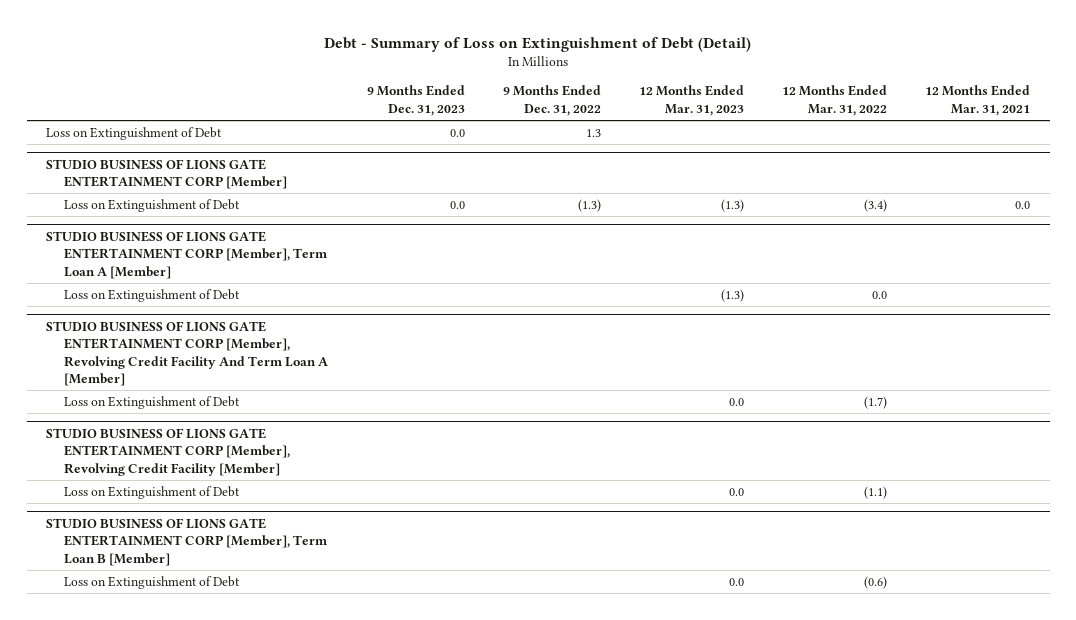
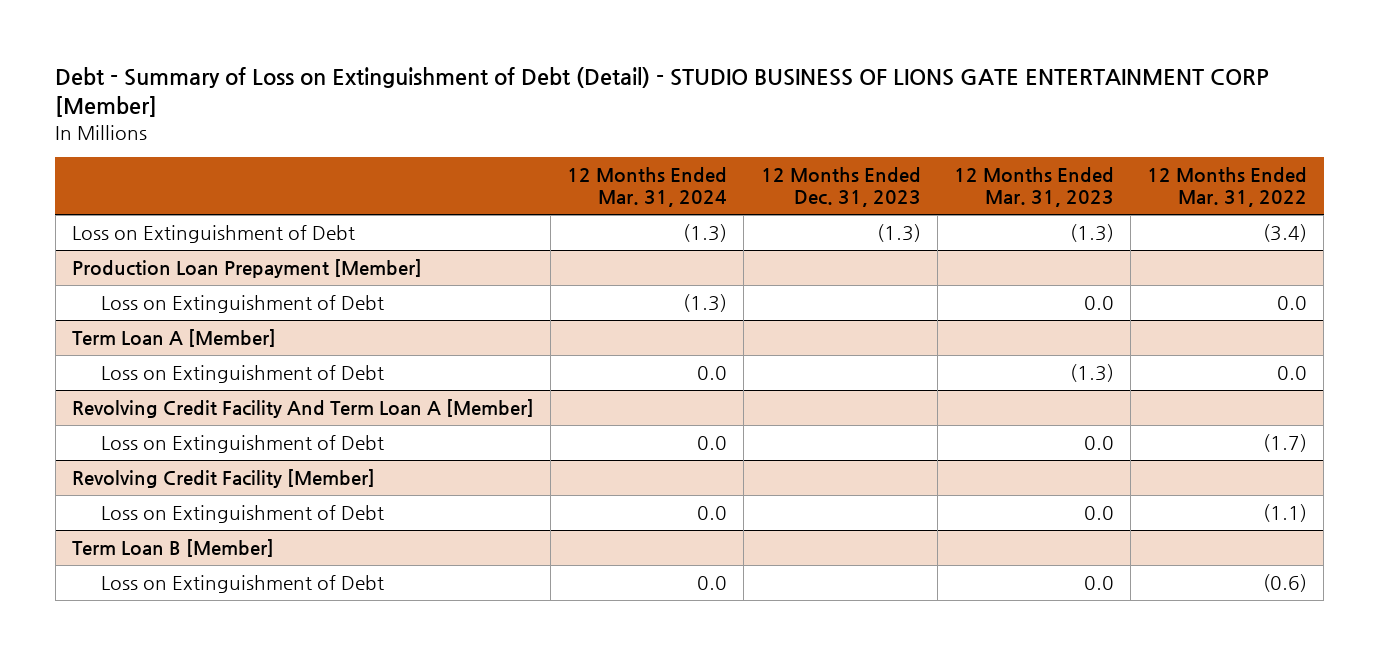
- Debt - Summary of Loss on Extinguishment of Debt (Detail)
+ Debt - Summary of Loss on Extinguishment of Debt (Detail) - STUDIO BUSINESS OF LIONS GATE ENTERTAINMENT CORP [Member]
- | 9 Months Ended Dec. 31, 2023 | 9 Months Ended Dec. 31, 2022 | 12 Months Ended Mar. 31, 2023 | 12 Months Ended Mar. 31, 2022 | 12 Months Ended Mar. 31, 2021
+ | 12 Months Ended Mar. 31, 2024 | 12 Months Ended Dec. 31, 2023 | 12 Months Ended Mar. 31, 2023 | 12 Months Ended Mar. 31, 2022
- Loss on Extinguishment of Debt | 0.0 | 1.3 | | |
- STUDIO BUSINESS OF LIONS GATE ENTERTAINMENT CORP [Member]
- STUDIO BUSINESS OF LIONS GATE ENTERTAINMENT CORP [Member], Term Loan A [Member]
+ Production Loan Prepayment [Member]
+ Loss on Extinguishment of Debt | (1.3) | | 0.0 | 0.0
+ Term Loan A [Member]
- STUDIO BUSINESS OF LIONS GATE ENTERTAINMENT CORP [Member], Revolving Credit Facility And Term Loan A [Member]
+ Revolving Credit Facility And Term Loan A [Member]
- STUDIO BUSINESS OF LIONS GATE ENTERTAINMENT CORP [Member], Revolving Credit Facility [Member]
+ Revolving Credit Facility [Member]
- STUDIO BUSINESS OF LIONS GATE ENTERTAINMENT CORP [Member], Term Loan B [Member]
+ Term Loan B [Member]

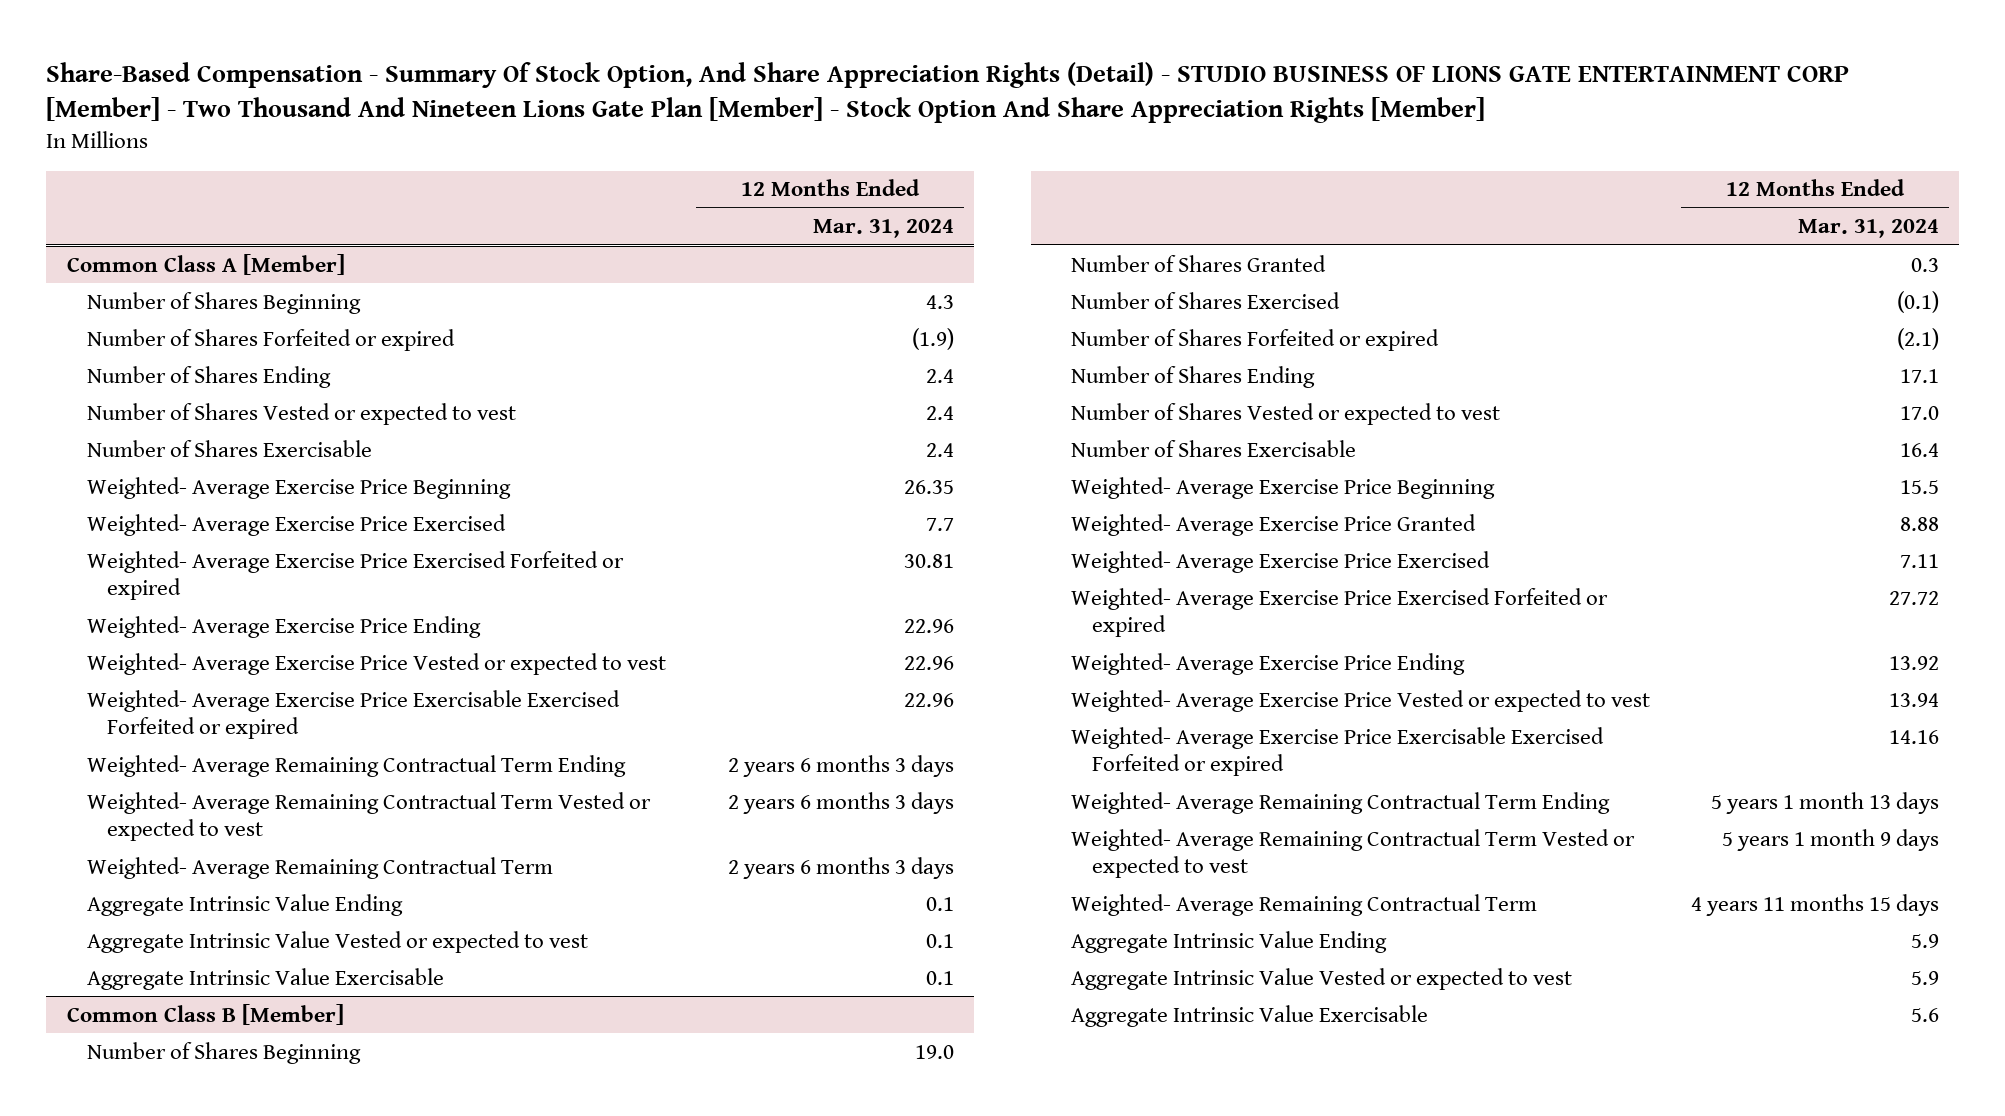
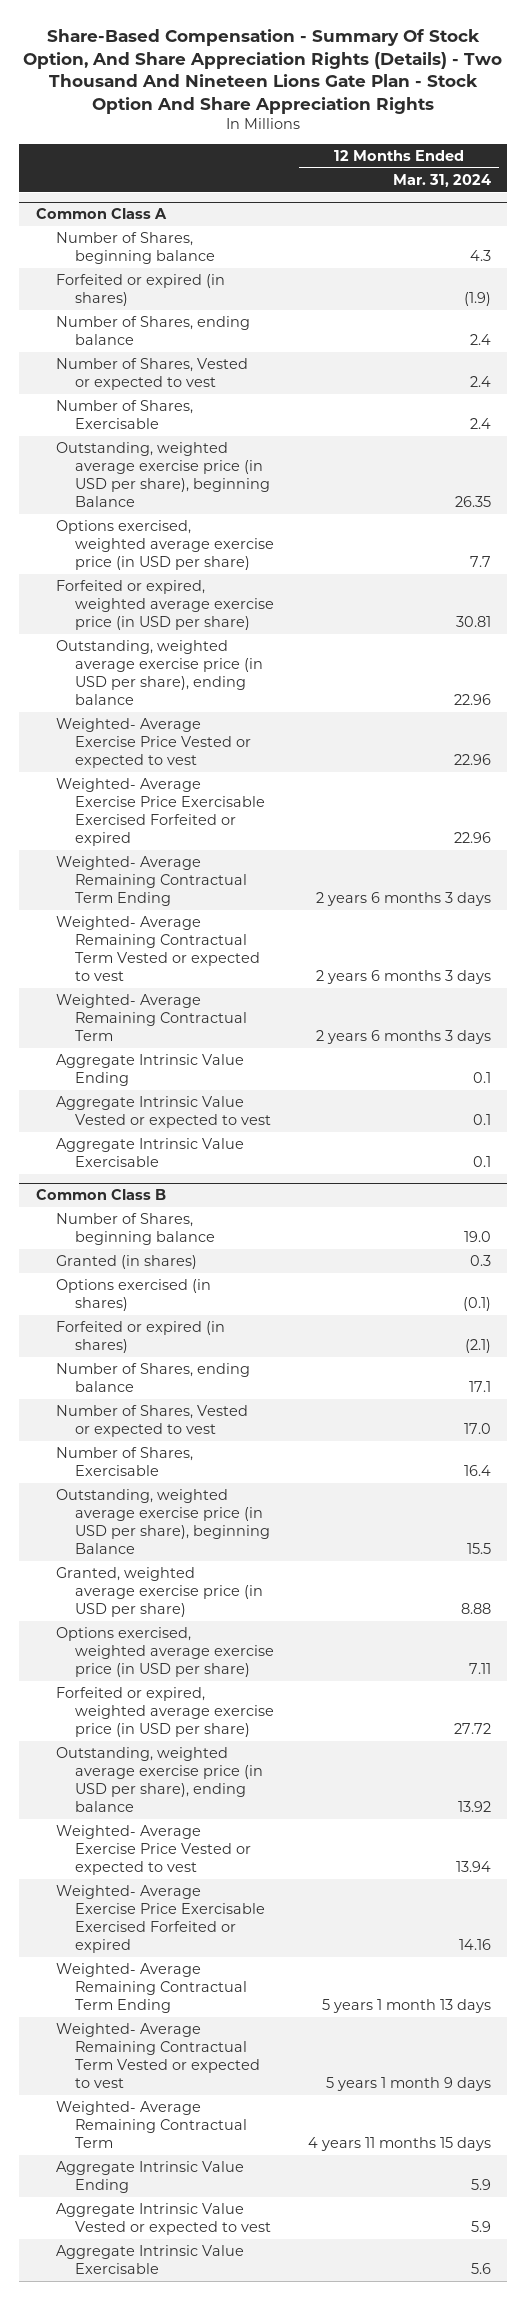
- Share-Based Compensation - Summary Of Stock Option, And Share Appreciation Rights (Detail) - STUDIO BUSINESS OF LIONS GATE ENTERTAINMENT CORP [Member] - Two Thousand And Nineteen Lions Gate Plan [Member] - Stock Option And Share Appreciation Rights [Member]
+ Share-Based Compensation - Summary Of Stock Option, And Share Appreciation Rights (Details) - Two Thousand And Nineteen Lions Gate Plan - Stock Option And Share Appreciation Rights
- Common Class A [Member]
- Number of Shares Beginning | 4.3
- Number of Shares Forfeited or expired | (1.9)
- Number of Shares Ending | 2.4
- Number of Shares Vested or expected to vest | 2.4
- Number of Shares Exercisable | 2.4
- Weighted- Average Exercise Price Beginning | 26.35
- Weighted- Average Exercise Price Exercised | 7.7
- Weighted- Average Exercise Price Exercised Forfeited or expired | 30.81
- Weighted- Average Exercise Price Ending | 22.96
+ Common Class A
+ Number of Shares, beginning balance | 4.3
+ Forfeited or expired (in shares) | (1.9)
+ Number of Shares, ending balance | 2.4
+ Number of Shares, Vested or expected to vest | 2.4
+ Number of Shares, Exercisable | 2.4
+ Outstanding, weighted average exercise price (in USD per share), beginning Balance | 26.35
+ Options exercised, weighted average exercise price (in USD per share) | 7.7
+ Forfeited or expired, weighted average exercise price (in USD per share) | 30.81
+ Outstanding, weighted average exercise price (in USD per share), ending balance | 22.96
- Common Class B [Member]
- Number of Shares Beginning | 19.0
- Number of Shares Granted | 0.3
- Number of Shares Exercised | (0.1)
- Number of Shares Forfeited or expired | (2.1)
- Number of Shares Ending | 17.1
- Number of Shares Vested or expected to vest | 17.0
- Number of Shares Exercisable | 16.4
- Weighted- Average Exercise Price Beginning | 15.5
- Weighted- Average Exercise Price Granted | 8.88
- Weighted- Average Exercise Price Exercised | 7.11
- Weighted- Average Exercise Price Exercised Forfeited or expired | 27.72
- Weighted- Average Exercise Price Ending | 13.92
+ Common Class B
+ Number of Shares, beginning balance | 19.0
+ Granted (in shares) | 0.3
+ Options exercised (in shares) | (0.1)
+ Forfeited or expired (in shares) | (2.1)
+ Number of Shares, ending balance | 17.1
+ Number of Shares, Vested or expected to vest | 17.0
+ Number of Shares, Exercisable | 16.4
+ Outstanding, weighted average exercise price (in USD per share), beginning Balance | 15.5
+ Granted, weighted average exercise price (in USD per share) | 8.88
+ Options exercised, weighted average exercise price (in USD per share) | 7.11
+ Forfeited or expired, weighted average exercise price (in USD per share) | 27.72
+ Outstanding, weighted average exercise price (in USD per share), ending balance | 13.92

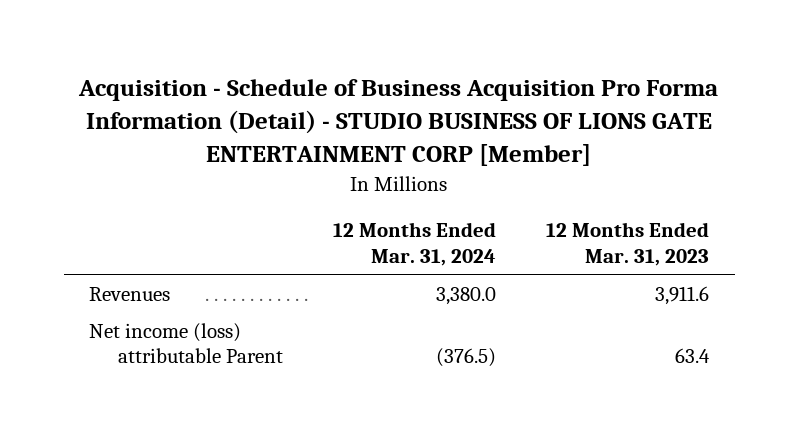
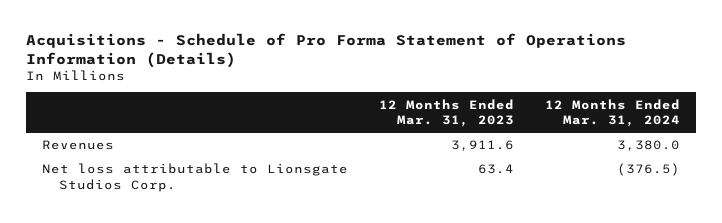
- Acquisition - Schedule of Business Acquisition Pro Forma Information (Detail) - STUDIO BUSINESS OF LIONS GATE ENTERTAINMENT CORP [Member]
+ Acquisitions - Schedule of Pro Forma Statement of Operations Information (Details)
- | 12 Months Ended Mar. 31, 2024 | 12 Months Ended Mar. 31, 2023
+ | 12 Months Ended Mar. 31, 2023 | 12 Months Ended Mar. 31, 2024
- Net income (loss) attributable Parent | (376.5) | 63.4
+ Net loss attributable to Lionsgate Studios Corp. | 63.4 | (376.5)

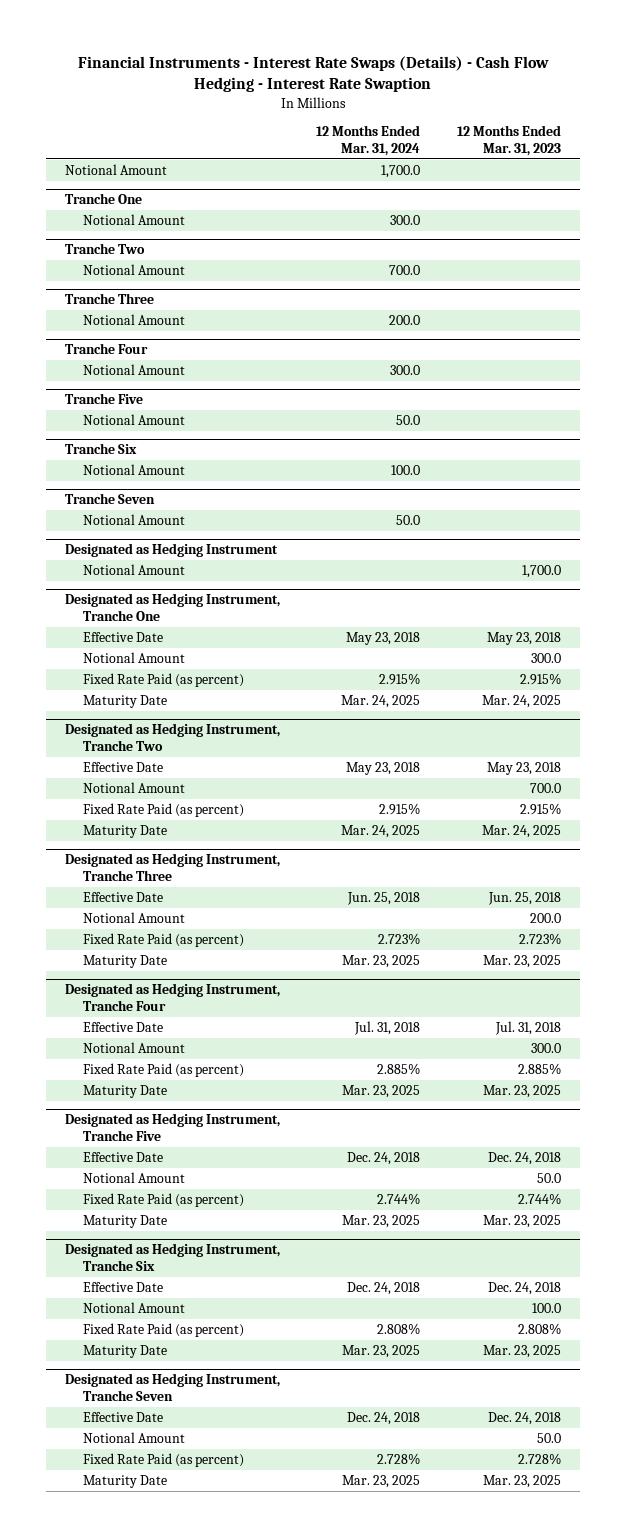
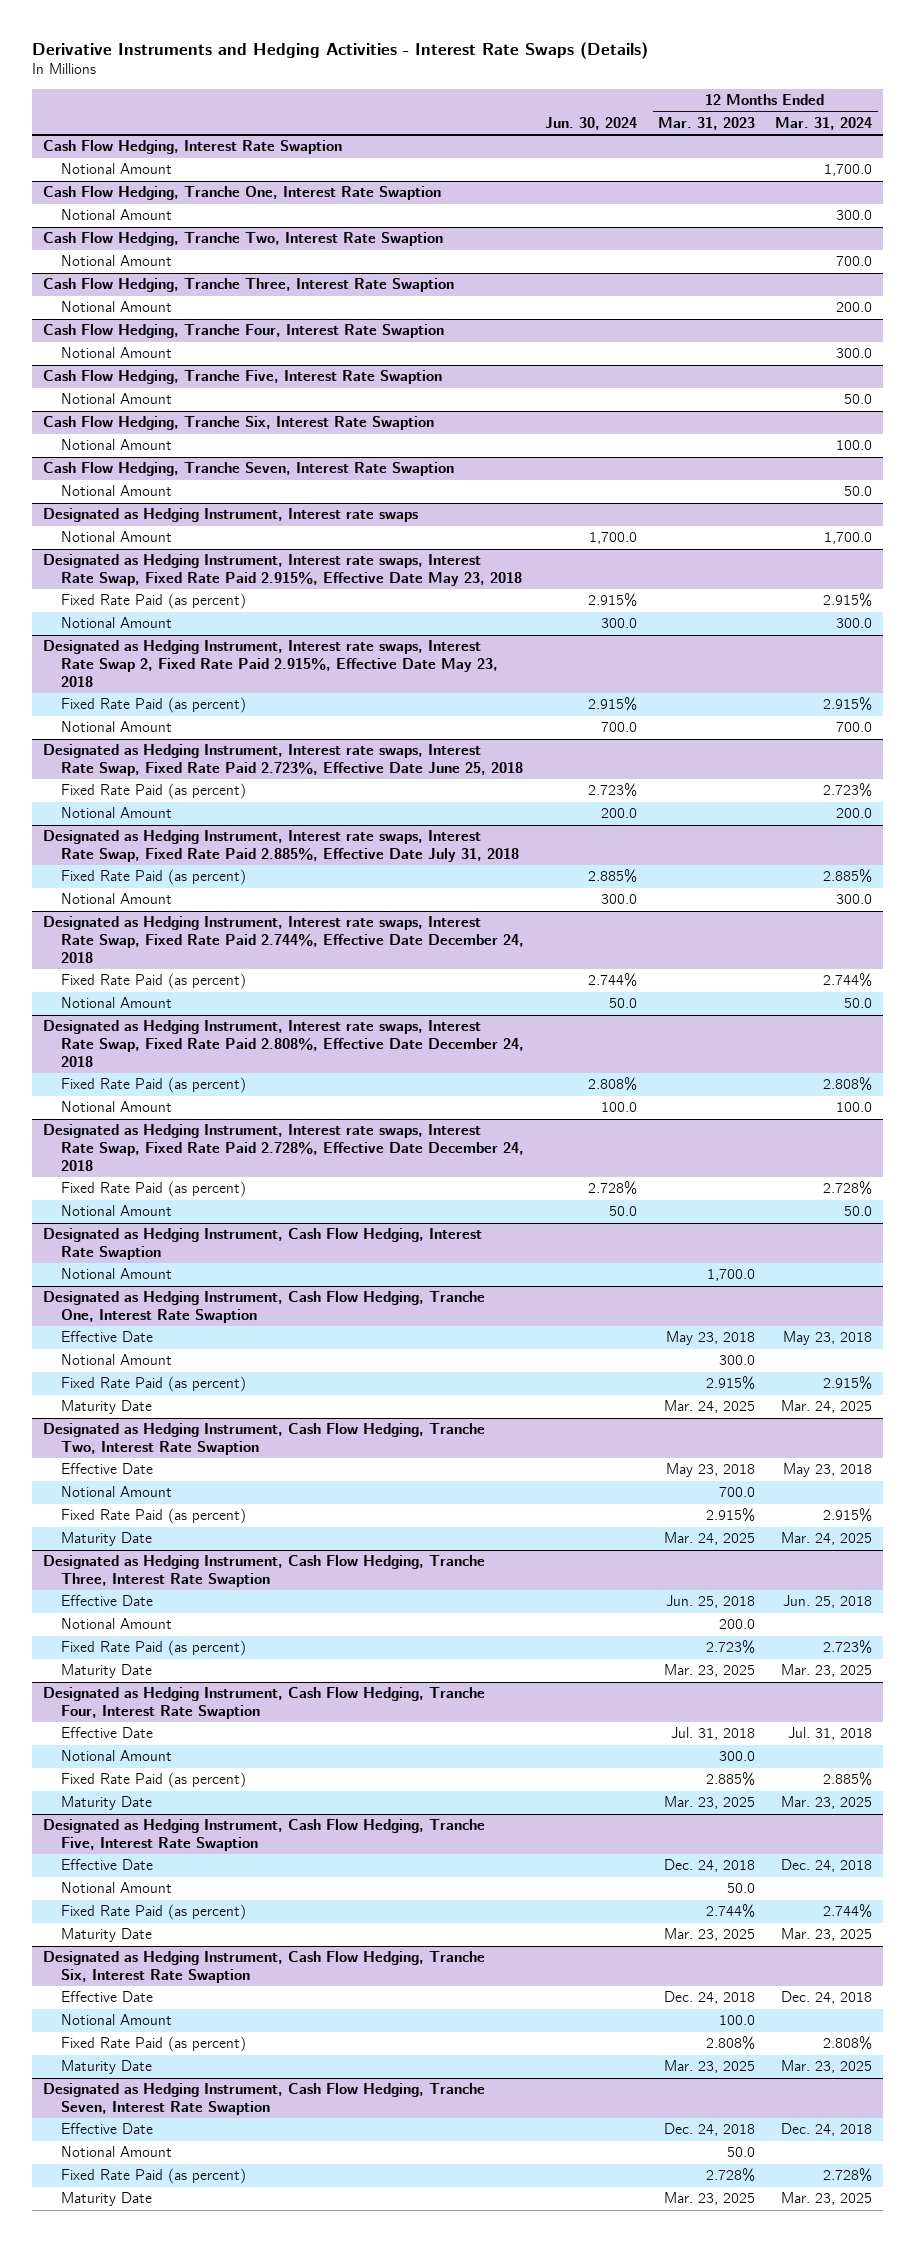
- Financial Instruments - Interest Rate Swaps (Details) - Cash Flow Hedging - Interest Rate Swaption
+ Derivative Instruments and Hedging Activities - Interest Rate Swaps (Details)
- | 12 Months Ended Mar. 31, 2024 | 12 Months Ended Mar. 31, 2023
+ | Jun. 30, 2024 | 12 Months Ended Mar. 31, 2023 | 12 Months Ended Mar. 31, 2024
+ Cash Flow Hedging, Interest Rate Swaption
- Tranche One
+ Cash Flow Hedging, Tranche One, Interest Rate Swaption
- Tranche Two
+ Cash Flow Hedging, Tranche Two, Interest Rate Swaption
- Tranche Three
+ Cash Flow Hedging, Tranche Three, Interest Rate Swaption
- Tranche Four
+ Cash Flow Hedging, Tranche Four, Interest Rate Swaption
- Tranche Five
+ Cash Flow Hedging, Tranche Five, Interest Rate Swaption
- Tranche Six
+ Cash Flow Hedging, Tranche Six, Interest Rate Swaption
- Tranche Seven
+ Cash Flow Hedging, Tranche Seven, Interest Rate Swaption
- Designated as Hedging Instrument
+ Designated as Hedging Instrument, Interest rate swaps
+ Notional Amount | 1,700.0 | | 1,700.0
+ Designated as Hedging Instrument, Interest rate swaps, Interest Rate Swap, Fixed Rate Paid 2.915%, Effective Date May 23, 2018
+ Fixed Rate Paid (as percent) | 2.915% | | 2.915%
+ Notional Amount | 300.0 | | 300.0
+ Designated as Hedging Instrument, Interest rate swaps, Interest Rate Swap 2, Fixed Rate Paid 2.915%, Effective Date May 23, 2018
+ Fixed Rate Paid (as percent) | 2.915% | | 2.915%
+ Notional Amount | 700.0 | | 700.0
+ Designated as Hedging Instrument, Interest rate swaps, Interest Rate Swap, Fixed Rate Paid 2.723%, Effective Date June 25, 2018
+ Fixed Rate Paid (as percent) | 2.723% | | 2.723%
+ Notional Amount | 200.0 | | 200.0
+ Designated as Hedging Instrument, Interest rate swaps, Interest Rate Swap, Fixed Rate Paid 2.885%, Effective Date July 31, 2018
+ Fixed Rate Paid (as percent) | 2.885% | | 2.885%
+ Notional Amount | 300.0 | | 300.0
+ Designated as Hedging Instrument, Interest rate swaps, Interest Rate Swap, Fixed Rate Paid 2.744%, Effective Date December 24, 2018
+ Fixed Rate Paid (as percent) | 2.744% | | 2.744%
+ Notional Amount | 50.0 | | 50.0
+ Designated as Hedging Instrument, Interest rate swaps, Interest Rate Swap, Fixed Rate Paid 2.808%, Effective Date December 24, 2018
+ Fixed Rate Paid (as percent) | 2.808% | | 2.808%
+ Notional Amount | 100.0 | | 100.0
+ Designated as Hedging Instrument, Interest rate swaps, Interest Rate Swap, Fixed Rate Paid 2.728%, Effective Date December 24, 2018
+ Fixed Rate Paid (as percent) | 2.728% | | 2.728%
+ Notional Amount | 50.0 | | 50.0
+ Designated as Hedging Instrument, Cash Flow Hedging, Interest Rate Swaption
- Designated as Hedging Instrument, Tranche One
+ Designated as Hedging Instrument, Cash Flow Hedging, Tranche One, Interest Rate Swaption
- Designated as Hedging Instrument, Tranche Two
+ Designated as Hedging Instrument, Cash Flow Hedging, Tranche Two, Interest Rate Swaption
- Designated as Hedging Instrument, Tranche Three
+ Designated as Hedging Instrument, Cash Flow Hedging, Tranche Three, Interest Rate Swaption
- Designated as Hedging Instrument, Tranche Four
+ Designated as Hedging Instrument, Cash Flow Hedging, Tranche Four, Interest Rate Swaption
- Designated as Hedging Instrument, Tranche Five
+ Designated as Hedging Instrument, Cash Flow Hedging, Tranche Five, Interest Rate Swaption
- Designated as Hedging Instrument, Tranche Six
+ Designated as Hedging Instrument, Cash Flow Hedging, Tranche Six, Interest Rate Swaption
- Designated as Hedging Instrument, Tranche Seven
+ Designated as Hedging Instrument, Cash Flow Hedging, Tranche Seven, Interest Rate Swaption

